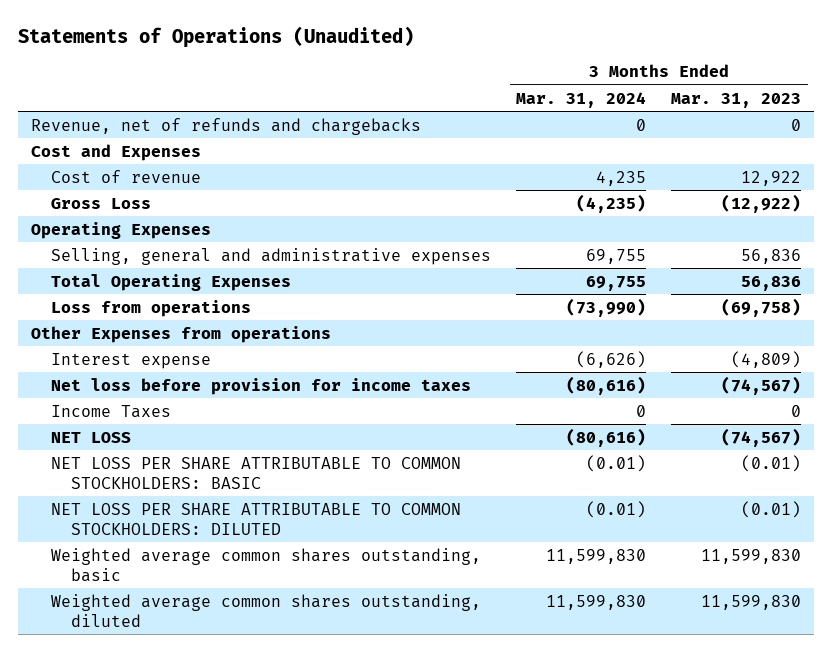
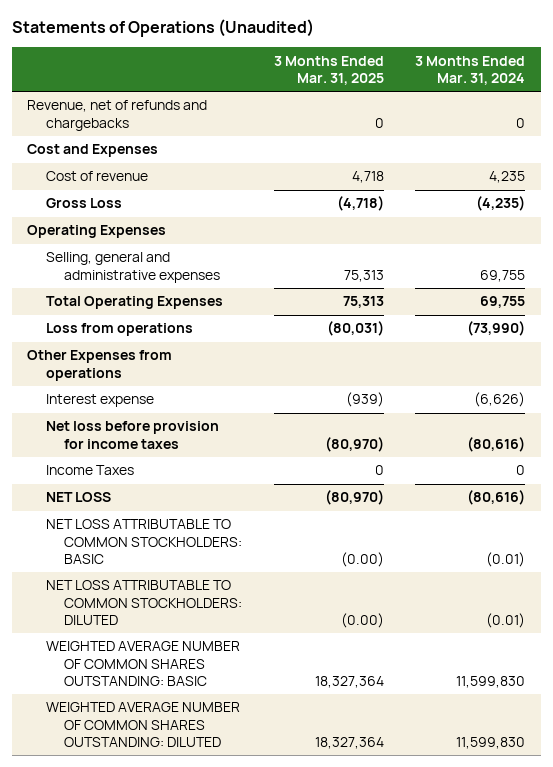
- | 3 Months Ended Mar. 31, 2024 | 3 Months Ended Mar. 31, 2023
+ | 3 Months Ended Mar. 31, 2025 | 3 Months Ended Mar. 31, 2024
- NET LOSS PER SHARE ATTRIBUTABLE TO COMMON STOCKHOLDERS: BASIC | (0.01) | (0.01)
- NET LOSS PER SHARE ATTRIBUTABLE TO COMMON STOCKHOLDERS: DILUTED | (0.01) | (0.01)
- Weighted average common shares outstanding, basic | 11,599,830 | 11,599,830
- Weighted average common shares outstanding, diluted | 11,599,830 | 11,599,830
+ NET LOSS ATTRIBUTABLE TO COMMON STOCKHOLDERS: BASIC | (0.00) | (0.01)
+ NET LOSS ATTRIBUTABLE TO COMMON STOCKHOLDERS: DILUTED | (0.00) | (0.01)
+ WEIGHTED AVERAGE NUMBER OF COMMON SHARES OUTSTANDING: BASIC | 18,327,364 | 11,599,830
+ WEIGHTED AVERAGE NUMBER OF COMMON SHARES OUTSTANDING: DILUTED | 18,327,364 | 11,599,830

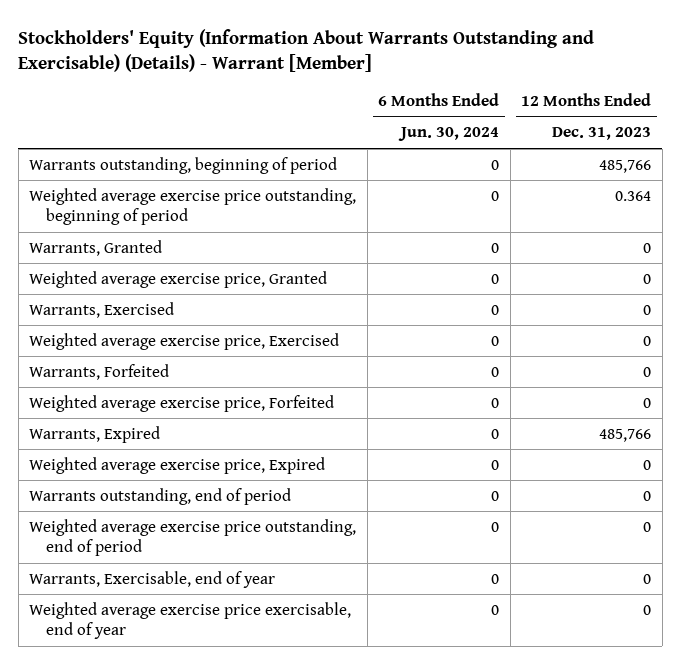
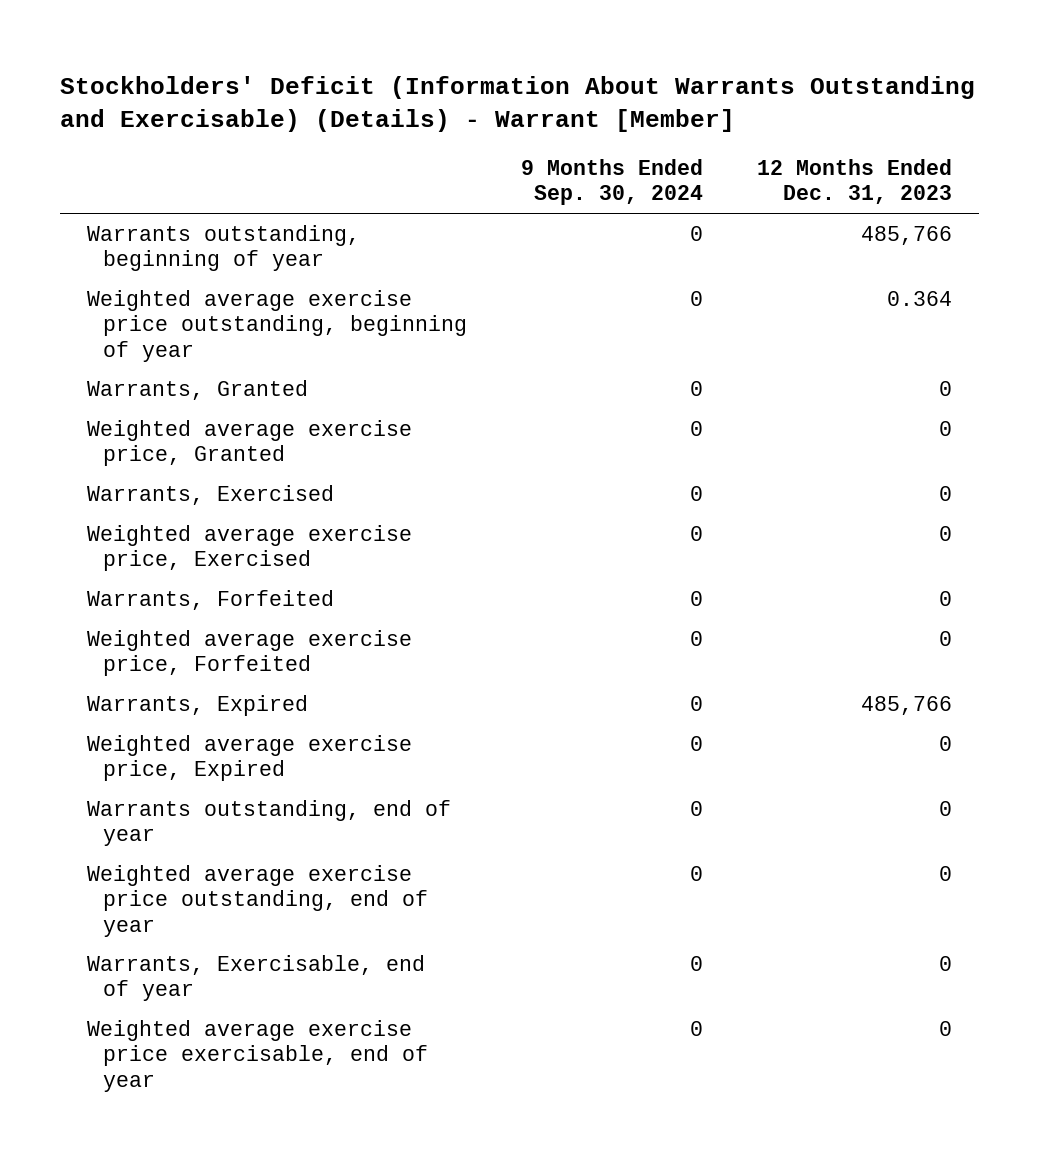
- Stockholders' Equity (Information About Warrants Outstanding and Exercisable) (Details) - Warrant [Member]
+ Stockholders' Deficit (Information About Warrants Outstanding and Exercisable) (Details) - Warrant [Member]
- | 6 Months Ended Jun. 30, 2024 | 12 Months Ended Dec. 31, 2023
+ | 9 Months Ended Sep. 30, 2024 | 12 Months Ended Dec. 31, 2023
- Warrants outstanding, beginning of period | 0 | 485,766
- Weighted average exercise price outstanding, beginning of period | 0 | 0.364
+ Warrants outstanding, beginning of year | 0 | 485,766
+ Weighted average exercise price outstanding, beginning of year | 0 | 0.364
- Warrants outstanding, end of period | 0 | 0
- Weighted average exercise price outstanding, end of period | 0 | 0
+ Warrants outstanding, end of year | 0 | 0
+ Weighted average exercise price outstanding, end of year | 0 | 0

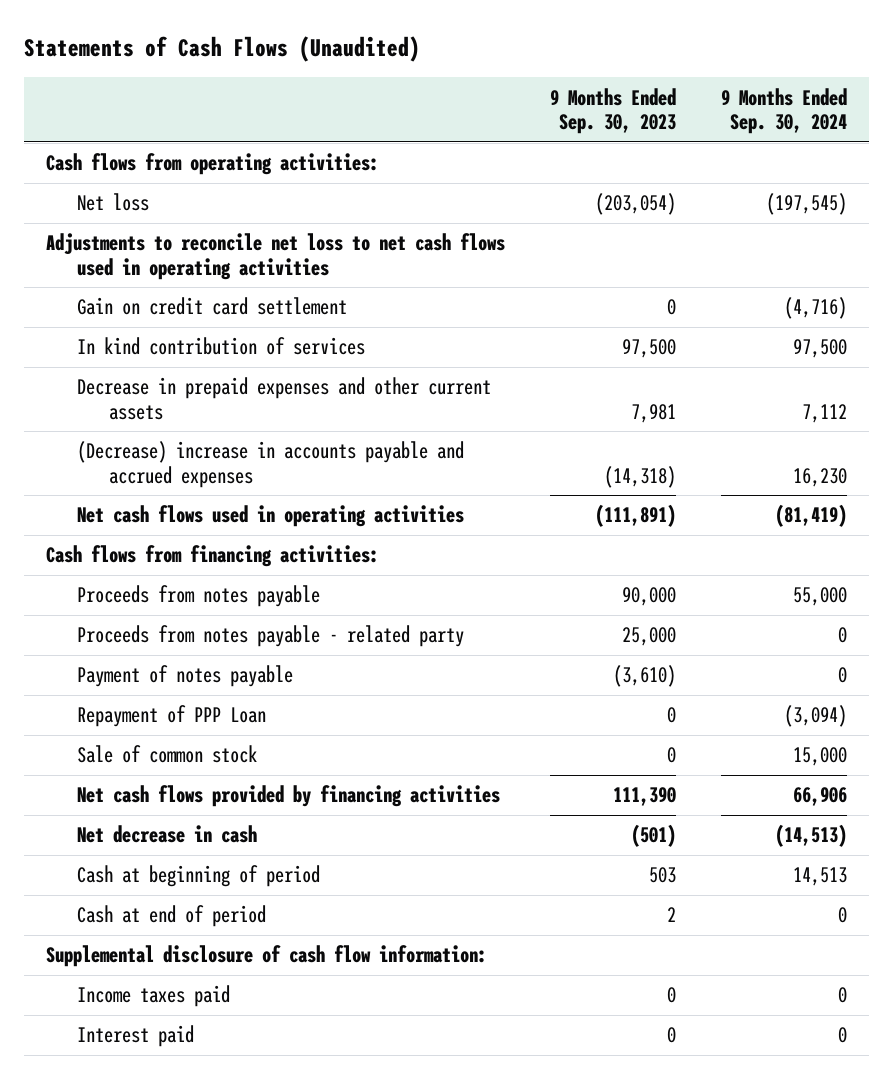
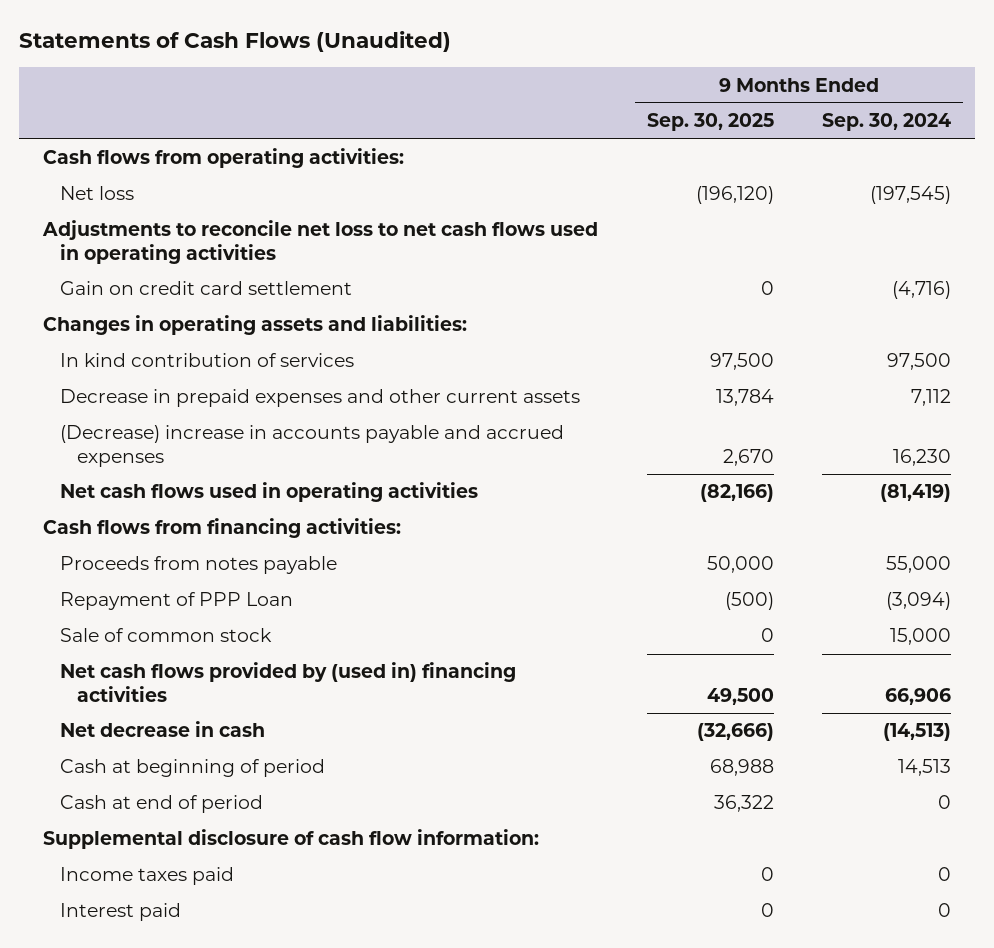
- | 9 Months Ended Sep. 30, 2023 | 9 Months Ended Sep. 30, 2024
+ | 9 Months Ended Sep. 30, 2025 | 9 Months Ended Sep. 30, 2024
+ Changes in operating assets and liabilities:
- Proceeds from notes payable - related party | 25,000 | 0
- Payment of notes payable | (3,610) | 0
- Net cash flows provided by financing activities | 111,390 | 66,906
+ Net cash flows provided by (used in) financing activities | 49,500 | 66,906

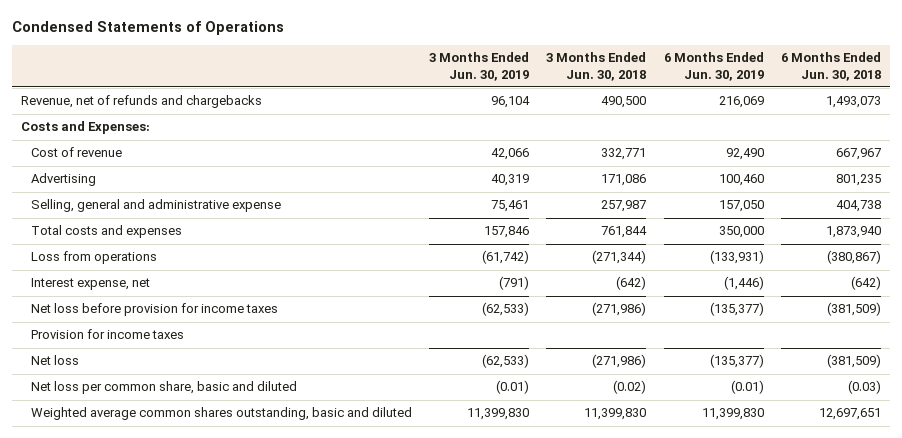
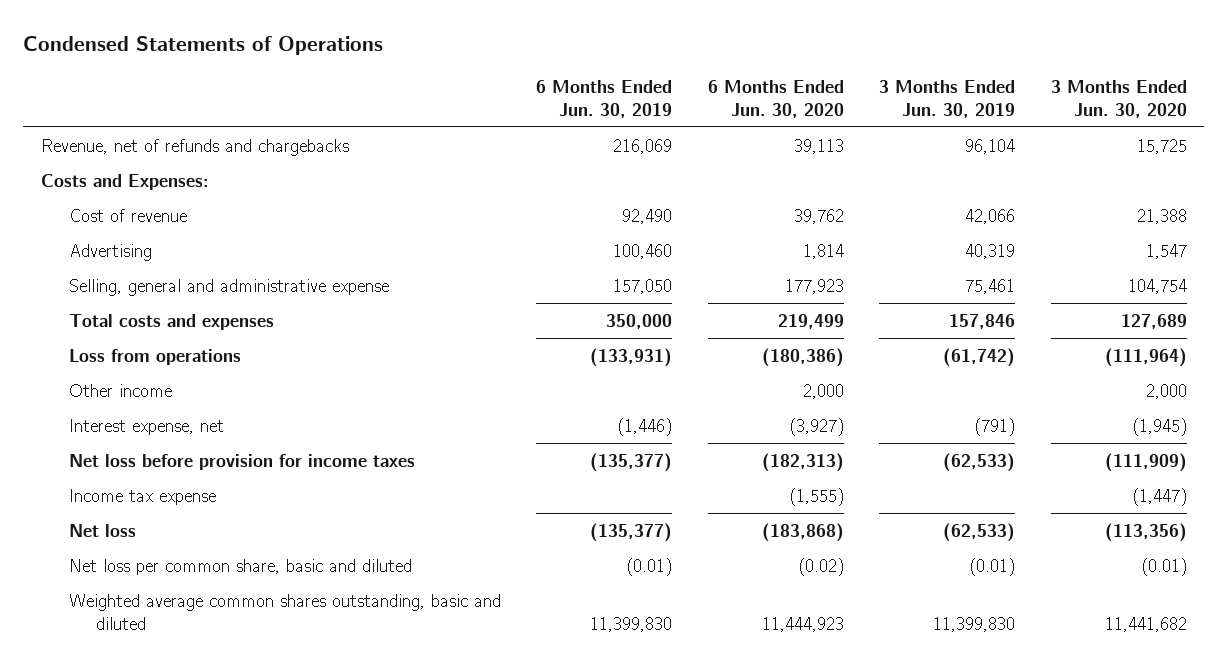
- | 3 Months Ended Jun. 30, 2019 | 3 Months Ended Jun. 30, 2018 | 6 Months Ended Jun. 30, 2019 | 6 Months Ended Jun. 30, 2018
+ | 6 Months Ended Jun. 30, 2019 | 6 Months Ended Jun. 30, 2020 | 3 Months Ended Jun. 30, 2019 | 3 Months Ended Jun. 30, 2020
+ Other income | | 2,000 | | 2,000
- Provision for income taxes
+ Income tax expense | | (1,555) | | (1,447)

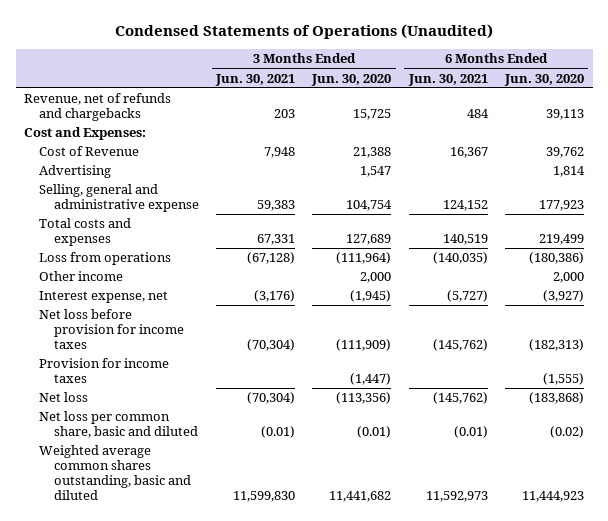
- Condensed Statements of Operations
+ Condensed Statements of Operations (Unaudited)
- | 6 Months Ended Jun. 30, 2019 | 6 Months Ended Jun. 30, 2020 | 3 Months Ended Jun. 30, 2019 | 3 Months Ended Jun. 30, 2020
+ | 3 Months Ended Jun. 30, 2021 | 3 Months Ended Jun. 30, 2020 | 6 Months Ended Jun. 30, 2021 | 6 Months Ended Jun. 30, 2020
- Costs and Expenses:
- Cost of revenue | 92,490 | 39,762 | 42,066 | 21,388
+ Cost and Expenses:
+ Cost of Revenue | 7,948 | 21,388 | 16,367 | 39,762
- Income tax expense | | (1,555) | | (1,447)
+ Provision for income taxes | | (1,447) | | (1,555)

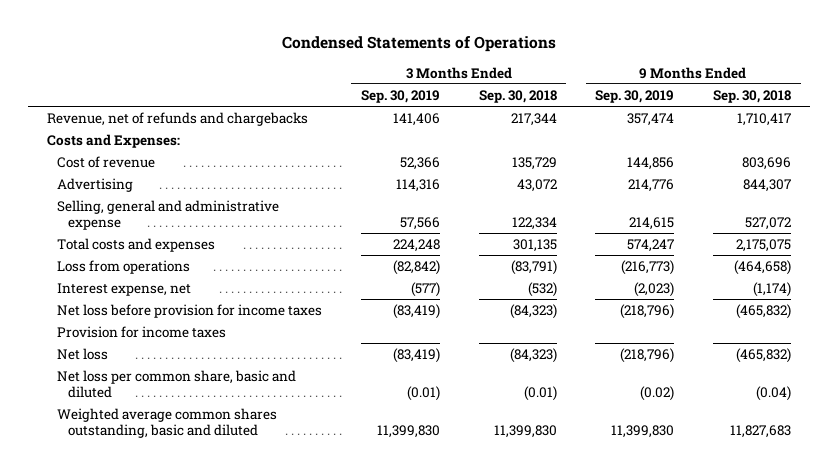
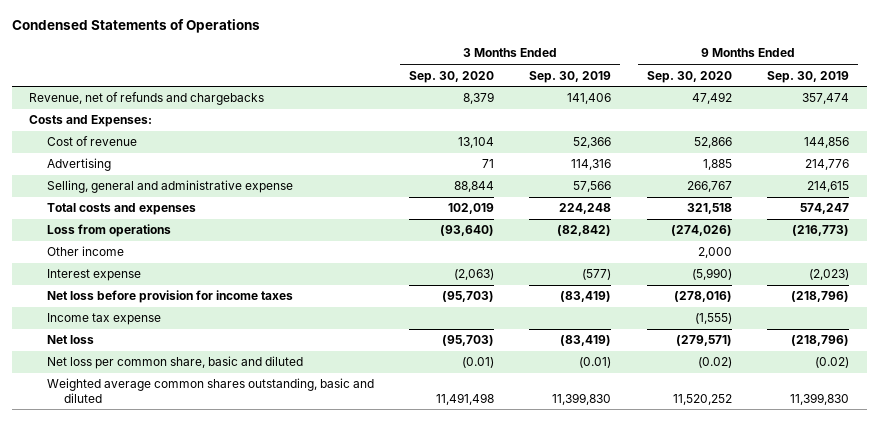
- | 3 Months Ended Sep. 30, 2019 | 3 Months Ended Sep. 30, 2018 | 9 Months Ended Sep. 30, 2019 | 9 Months Ended Sep. 30, 2018
+ | 3 Months Ended Sep. 30, 2020 | 3 Months Ended Sep. 30, 2019 | 9 Months Ended Sep. 30, 2020 | 9 Months Ended Sep. 30, 2019
- Interest expense, net | (577) | (532) | (2,023) | (1,174)
+ Other income | | | 2,000 |
+ Interest expense | (2,063) | (577) | (5,990) | (2,023)
- Provision for income taxes
+ Income tax expense | | | (1,555) |

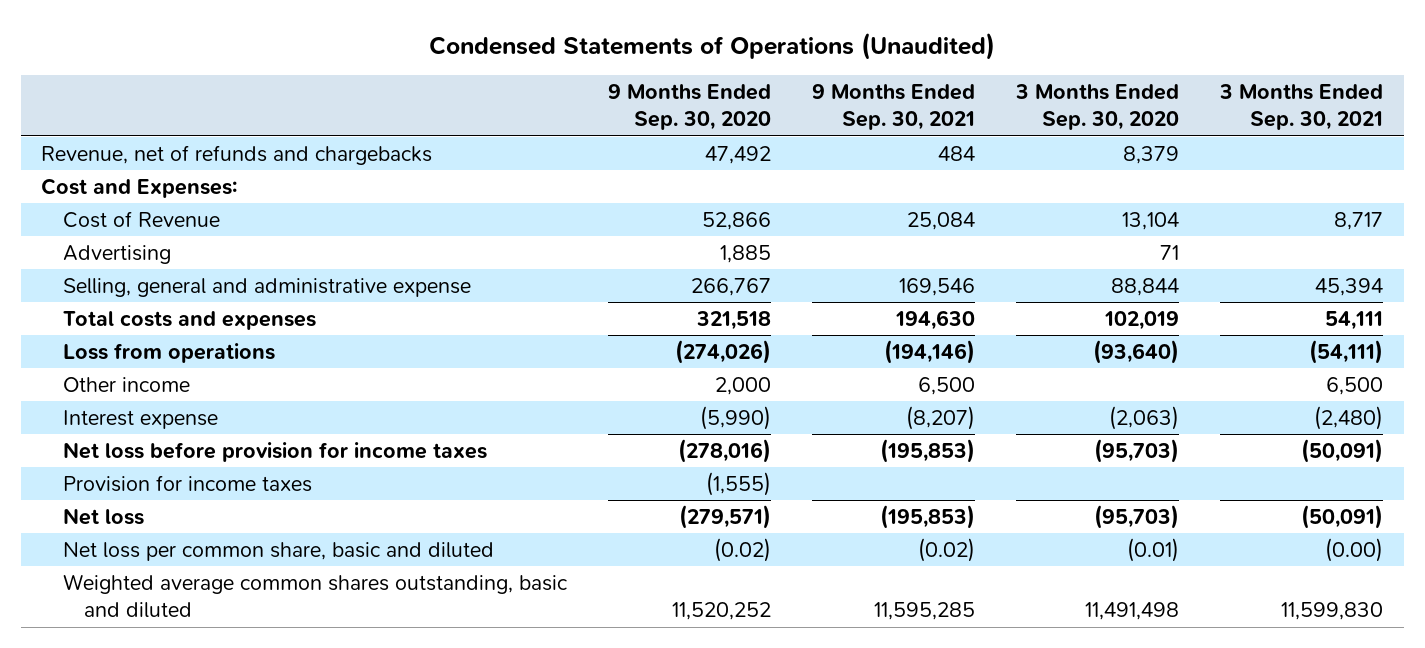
- Condensed Statements of Operations
+ Condensed Statements of Operations (Unaudited)
- | 3 Months Ended Sep. 30, 2020 | 3 Months Ended Sep. 30, 2019 | 9 Months Ended Sep. 30, 2020 | 9 Months Ended Sep. 30, 2019
+ | 9 Months Ended Sep. 30, 2020 | 9 Months Ended Sep. 30, 2021 | 3 Months Ended Sep. 30, 2020 | 3 Months Ended Sep. 30, 2021
- Costs and Expenses:
- Cost of revenue | 13,104 | 52,366 | 52,866 | 144,856
+ Cost and Expenses:
+ Cost of Revenue | 52,866 | 25,084 | 13,104 | 8,717
- Income tax expense | | | (1,555) |
+ Provision for income taxes | (1,555) | | |

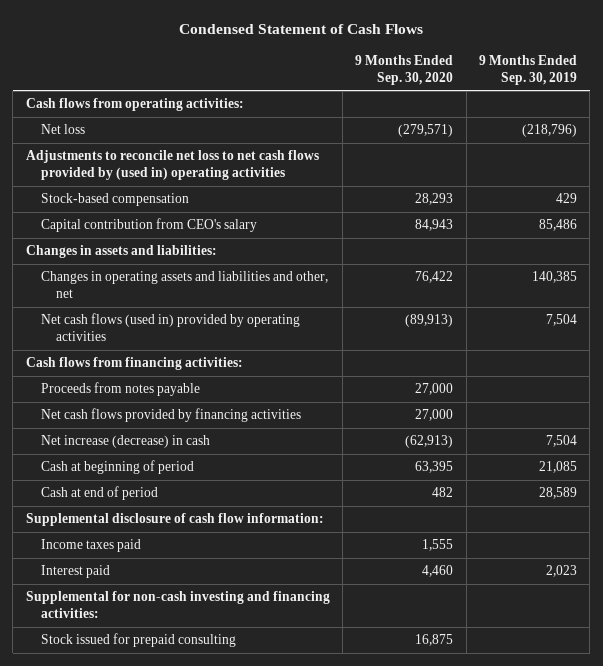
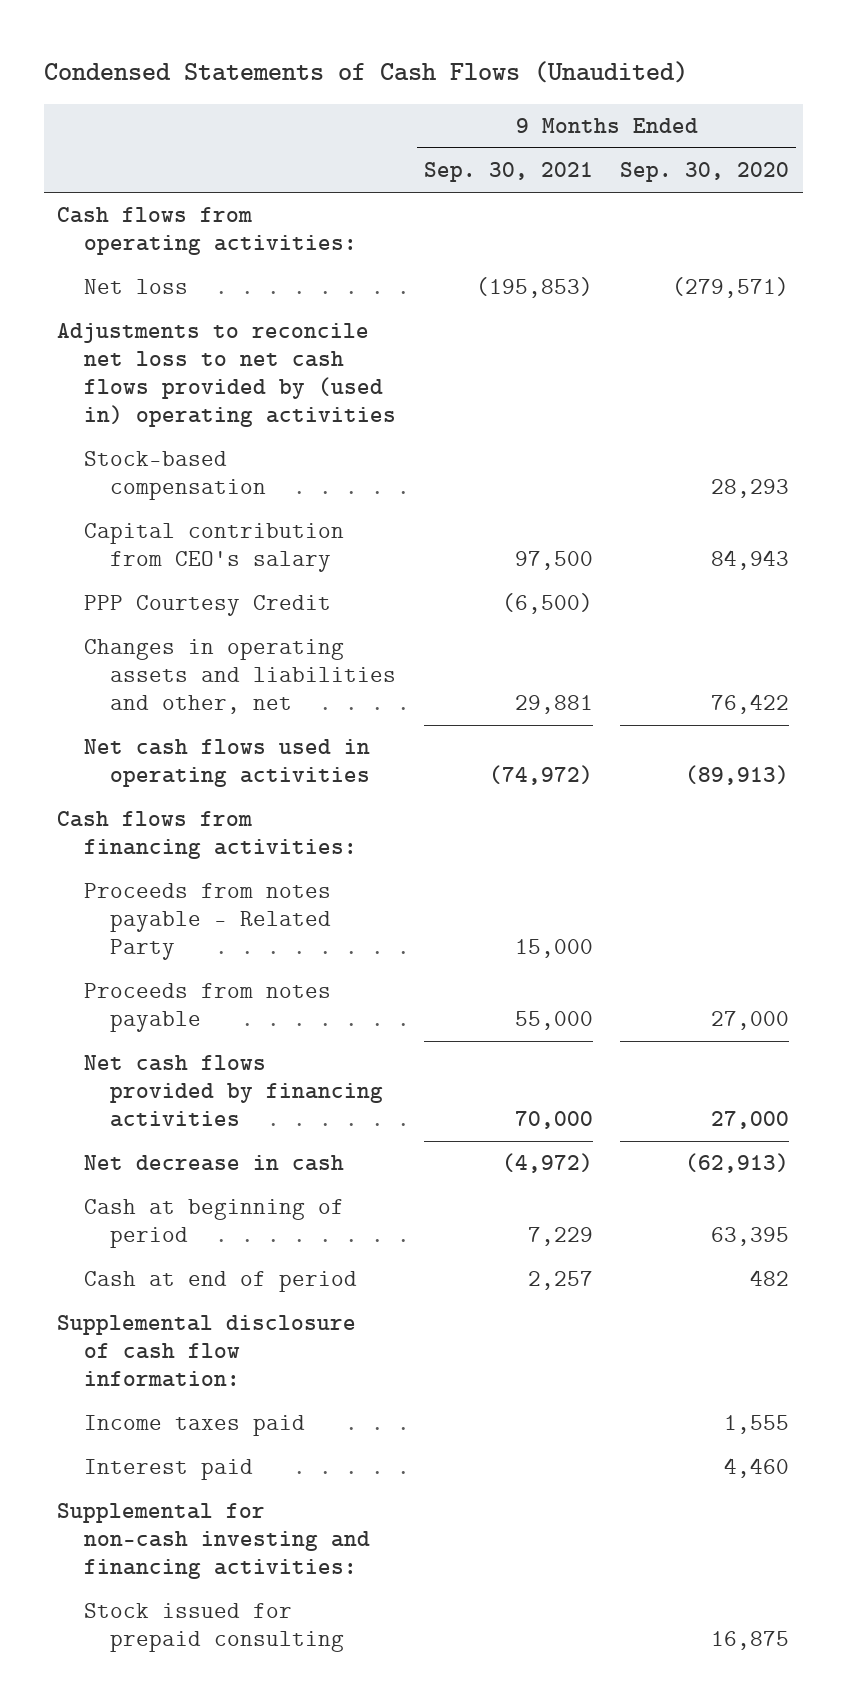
- Condensed Statement of Cash Flows
+ Condensed Statements of Cash Flows (Unaudited)
- | 9 Months Ended Sep. 30, 2020 | 9 Months Ended Sep. 30, 2019
+ | 9 Months Ended Sep. 30, 2021 | 9 Months Ended Sep. 30, 2020
- Changes in assets and liabilities:
+ PPP Courtesy Credit | (6,500) |
- Net cash flows (used in) provided by operating activities | (89,913) | 7,504
+ Net cash flows used in operating activities | (74,972) | (89,913)
+ Proceeds from notes payable - Related Party | 15,000 |
- Net increase (decrease) in cash | (62,913) | 7,504
+ Net decrease in cash | (4,972) | (62,913)

